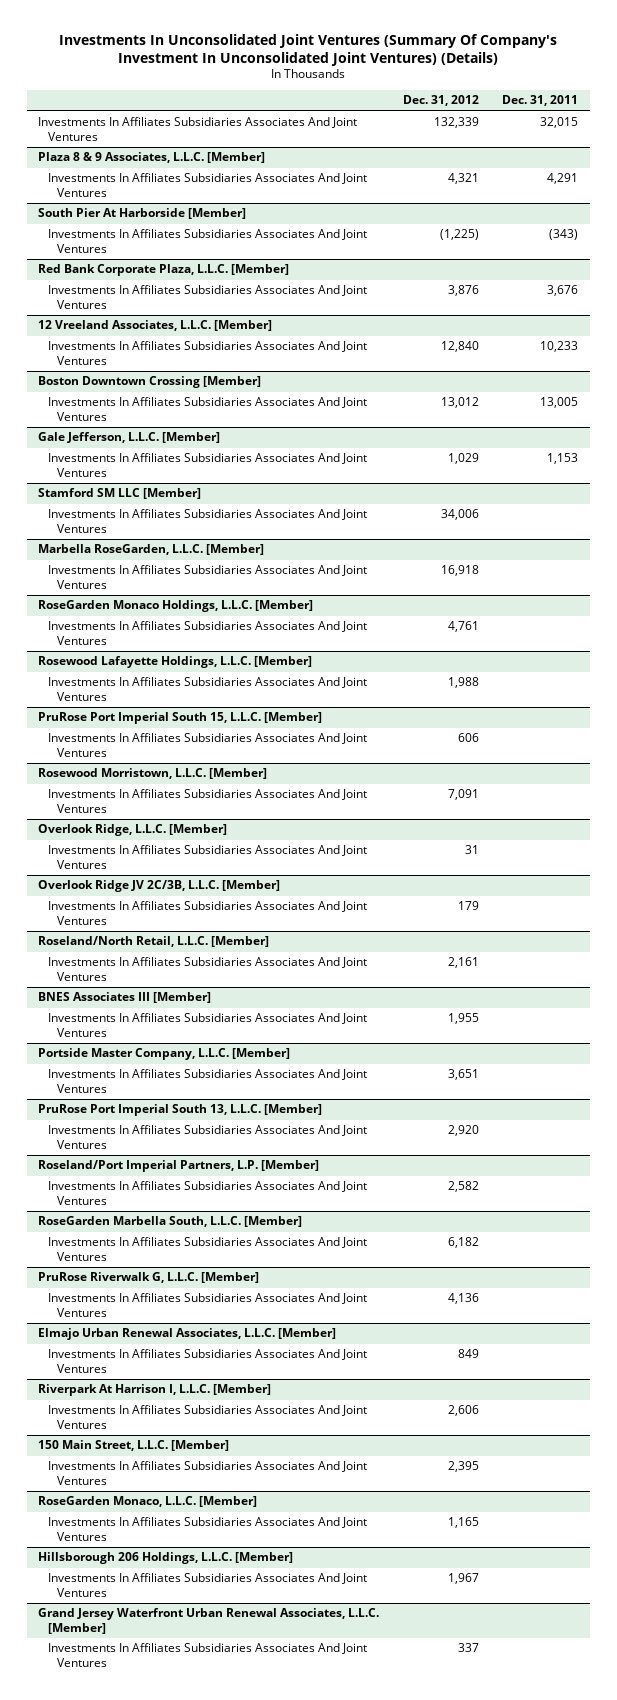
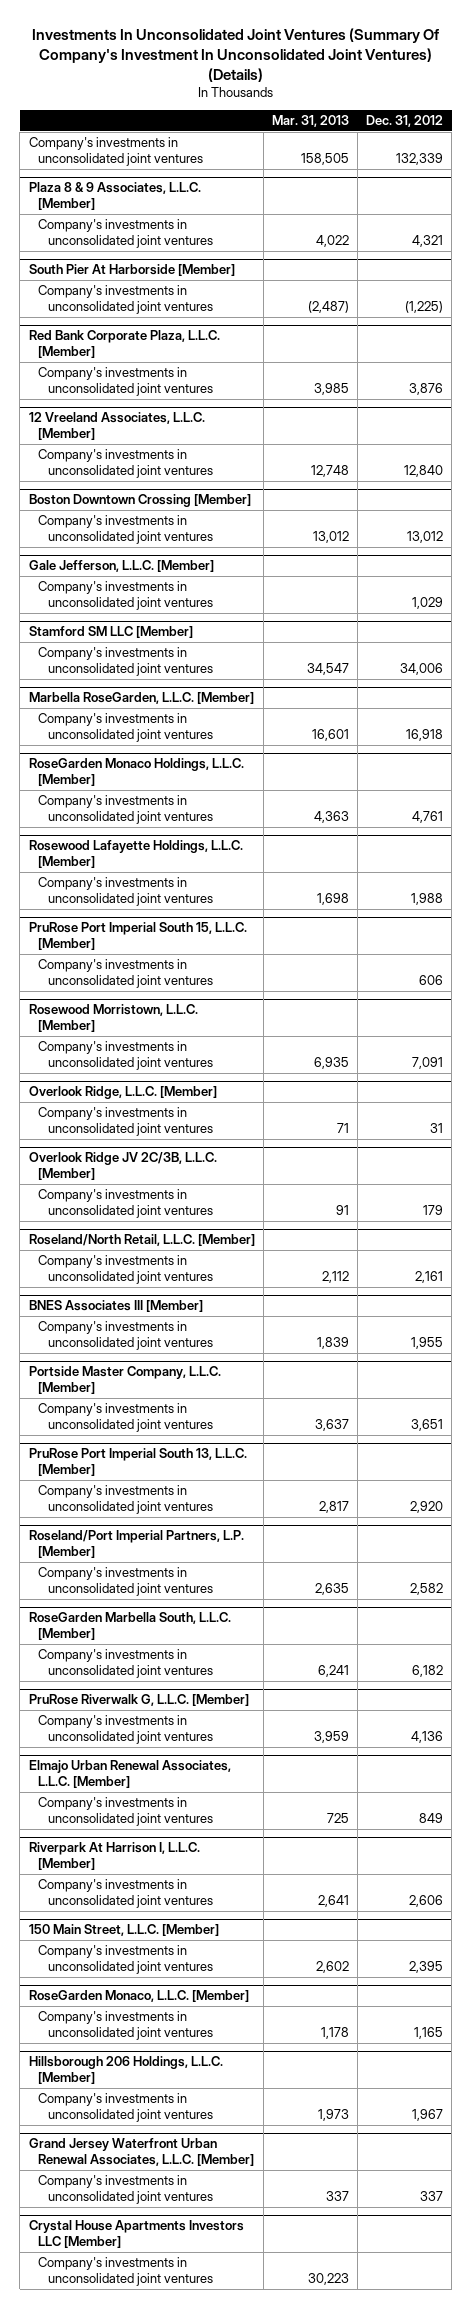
- | Dec. 31, 2012 | Dec. 31, 2011
+ | Mar. 31, 2013 | Dec. 31, 2012
- Investments In Affiliates Subsidiaries Associates And Joint Ventures | 132,339 | 32,015
+ Company's investments in unconsolidated joint ventures | 158,505 | 132,339
@ Plaza 8 & 9 Associates, L.L.C. [Member]
- Investments In Affiliates Subsidiaries Associates And Joint Ventures | 4,321 | 4,291
+ Company's investments in unconsolidated joint ventures | 4,022 | 4,321
@ South Pier At Harborside [Member]
- Investments In Affiliates Subsidiaries Associates And Joint Ventures | (1,225) | (343)
+ Company's investments in unconsolidated joint ventures | (2,487) | (1,225)
@ Red Bank Corporate Plaza, L.L.C. [Member]
- Investments In Affiliates Subsidiaries Associates And Joint Ventures | 3,876 | 3,676
+ Company's investments in unconsolidated joint ventures | 3,985 | 3,876
@ 12 Vreeland Associates, L.L.C. [Member]
- Investments In Affiliates Subsidiaries Associates And Joint Ventures | 12,840 | 10,233
+ Company's investments in unconsolidated joint ventures | 12,748 | 12,840
@ Boston Downtown Crossing [Member]
- Investments In Affiliates Subsidiaries Associates And Joint Ventures | 13,012 | 13,005
+ Company's investments in unconsolidated joint ventures | 13,012 | 13,012
@ Gale Jefferson, L.L.C. [Member]
- Investments In Affiliates Subsidiaries Associates And Joint Ventures | 1,029 | 1,153
+ Company's investments in unconsolidated joint ventures | | 1,029
@ Stamford SM LLC [Member]
- Investments In Affiliates Subsidiaries Associates And Joint Ventures | 34,006 |
+ Company's investments in unconsolidated joint ventures | 34,547 | 34,006
@ Marbella RoseGarden, L.L.C. [Member]
- Investments In Affiliates Subsidiaries Associates And Joint Ventures | 16,918 |
+ Company's investments in unconsolidated joint ventures | 16,601 | 16,918
@ RoseGarden Monaco Holdings, L.L.C. [Member]
- Investments In Affiliates Subsidiaries Associates And Joint Ventures | 4,761 |
+ Company's investments in unconsolidated joint ventures | 4,363 | 4,761
@ Rosewood Lafayette Holdings, L.L.C. [Member]
- Investments In Affiliates Subsidiaries Associates And Joint Ventures | 1,988 |
+ Company's investments in unconsolidated joint ventures | 1,698 | 1,988
@ PruRose Port Imperial South 15, L.L.C. [Member]
- Investments In Affiliates Subsidiaries Associates And Joint Ventures | 606 |
+ Company's investments in unconsolidated joint ventures | | 606
@ Rosewood Morristown, L.L.C. [Member]
- Investments In Affiliates Subsidiaries Associates And Joint Ventures | 7,091 |
+ Company's investments in unconsolidated joint ventures | 6,935 | 7,091
@ Overlook Ridge, L.L.C. [Member]
- Investments In Affiliates Subsidiaries Associates And Joint Ventures | 31 |
+ Company's investments in unconsolidated joint ventures | 71 | 31
@ Overlook Ridge JV 2C/3B, L.L.C. [Member]
- Investments In Affiliates Subsidiaries Associates And Joint Ventures | 179 |
+ Company's investments in unconsolidated joint ventures | 91 | 179
@ Roseland/North Retail, L.L.C. [Member]
- Investments In Affiliates Subsidiaries Associates And Joint Ventures | 2,161 |
+ Company's investments in unconsolidated joint ventures | 2,112 | 2,161
@ BNES Associates III [Member]
- Investments In Affiliates Subsidiaries Associates And Joint Ventures | 1,955 |
+ Company's investments in unconsolidated joint ventures | 1,839 | 1,955
@ Portside Master Company, L.L.C. [Member]
- Investments In Affiliates Subsidiaries Associates And Joint Ventures | 3,651 |
+ Company's investments in unconsolidated joint ventures | 3,637 | 3,651
@ PruRose Port Imperial South 13, L.L.C. [Member]
- Investments In Affiliates Subsidiaries Associates And Joint Ventures | 2,920 |
+ Company's investments in unconsolidated joint ventures | 2,817 | 2,920
@ Roseland/Port Imperial Partners, L.P. [Member]
- Investments In Affiliates Subsidiaries Associates And Joint Ventures | 2,582 |
+ Company's investments in unconsolidated joint ventures | 2,635 | 2,582
@ RoseGarden Marbella South, L.L.C. [Member]
- Investments In Affiliates Subsidiaries Associates And Joint Ventures | 6,182 |
+ Company's investments in unconsolidated joint ventures | 6,241 | 6,182
@ PruRose Riverwalk G, L.L.C. [Member]
- Investments In Affiliates Subsidiaries Associates And Joint Ventures | 4,136 |
+ Company's investments in unconsolidated joint ventures | 3,959 | 4,136
@ Elmajo Urban Renewal Associates, L.L.C. [Member]
- Investments In Affiliates Subsidiaries Associates And Joint Ventures | 849 |
+ Company's investments in unconsolidated joint ventures | 725 | 849
@ Riverpark At Harrison I, L.L.C. [Member]
- Investments In Affiliates Subsidiaries Associates And Joint Ventures | 2,606 |
+ Company's investments in unconsolidated joint ventures | 2,641 | 2,606
@ 150 Main Street, L.L.C. [Member]
- Investments In Affiliates Subsidiaries Associates And Joint Ventures | 2,395 |
+ Company's investments in unconsolidated joint ventures | 2,602 | 2,395
@ RoseGarden Monaco, L.L.C. [Member]
- Investments In Affiliates Subsidiaries Associates And Joint Ventures | 1,165 |
+ Company's investments in unconsolidated joint ventures | 1,178 | 1,165
@ Hillsborough 206 Holdings, L.L.C. [Member]
- Investments In Affiliates Subsidiaries Associates And Joint Ventures | 1,967 |
+ Company's investments in unconsolidated joint ventures | 1,973 | 1,967
@ Grand Jersey Waterfront Urban Renewal Associates, L.L.C. [Member]
- Investments In Affiliates Subsidiaries Associates And Joint Ventures | 337 |
+ Company's investments in unconsolidated joint ventures | 337 | 337
+ Crystal House Apartments Investors LLC [Member]
+ Company's investments in unconsolidated joint ventures | 30,223 |

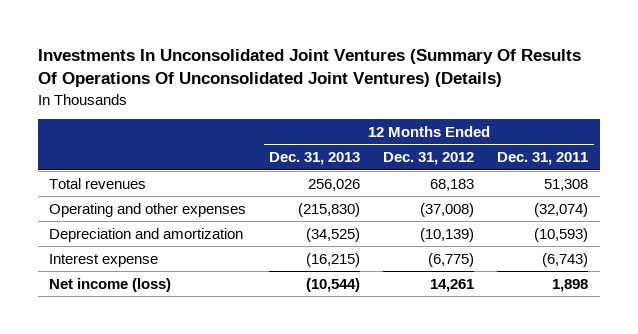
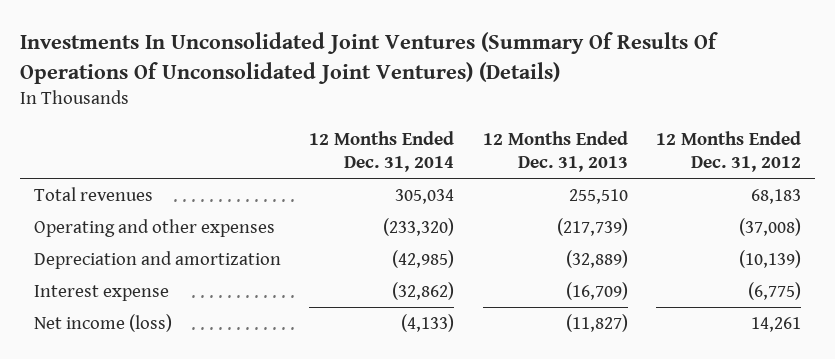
- | 12 Months Ended Dec. 31, 2013 | 12 Months Ended Dec. 31, 2012 | 12 Months Ended Dec. 31, 2011
+ | 12 Months Ended Dec. 31, 2014 | 12 Months Ended Dec. 31, 2013 | 12 Months Ended Dec. 31, 2012
- Total revenues | 256,026 | 68,183 | 51,308
- Operating and other expenses | (215,830) | (37,008) | (32,074)
- Depreciation and amortization | (34,525) | (10,139) | (10,593)
- Interest expense | (16,215) | (6,775) | (6,743)
- Net income (loss) | (10,544) | 14,261 | 1,898
+ Total revenues | 305,034 | 255,510 | 68,183
+ Operating and other expenses | (233,320) | (217,739) | (37,008)
+ Depreciation and amortization | (42,985) | (32,889) | (10,139)
+ Interest expense | (32,862) | (16,709) | (6,775)
+ Net income (loss) | (4,133) | (11,827) | 14,261

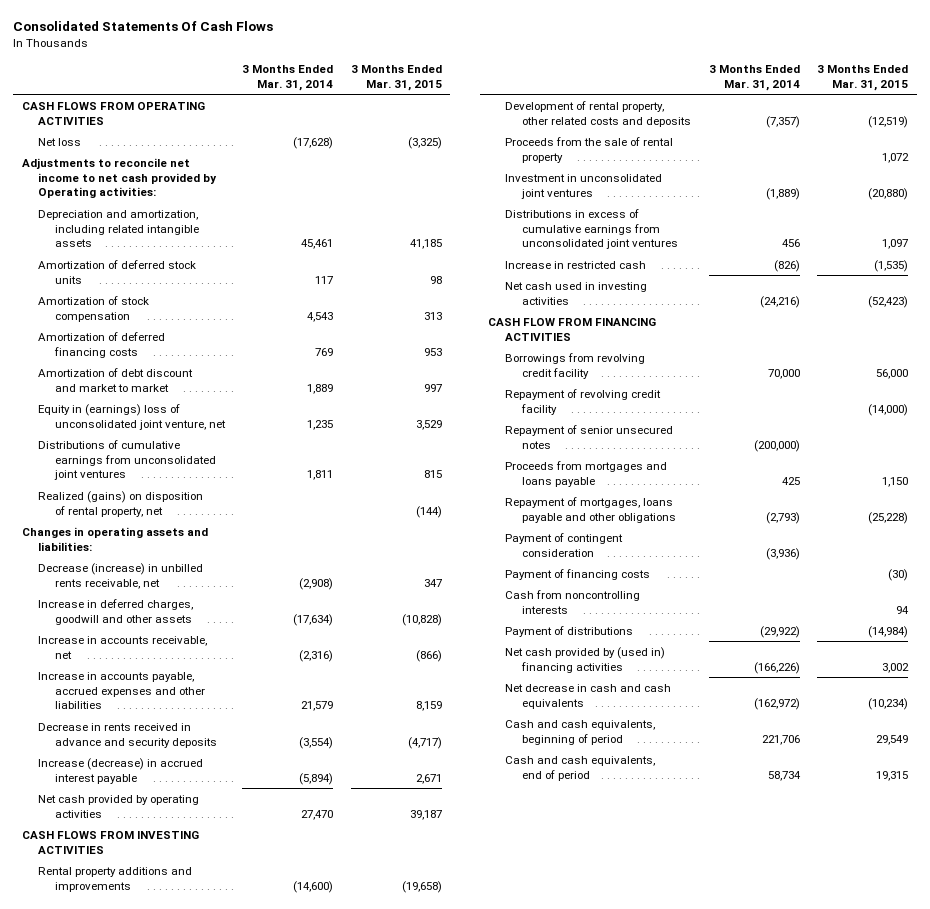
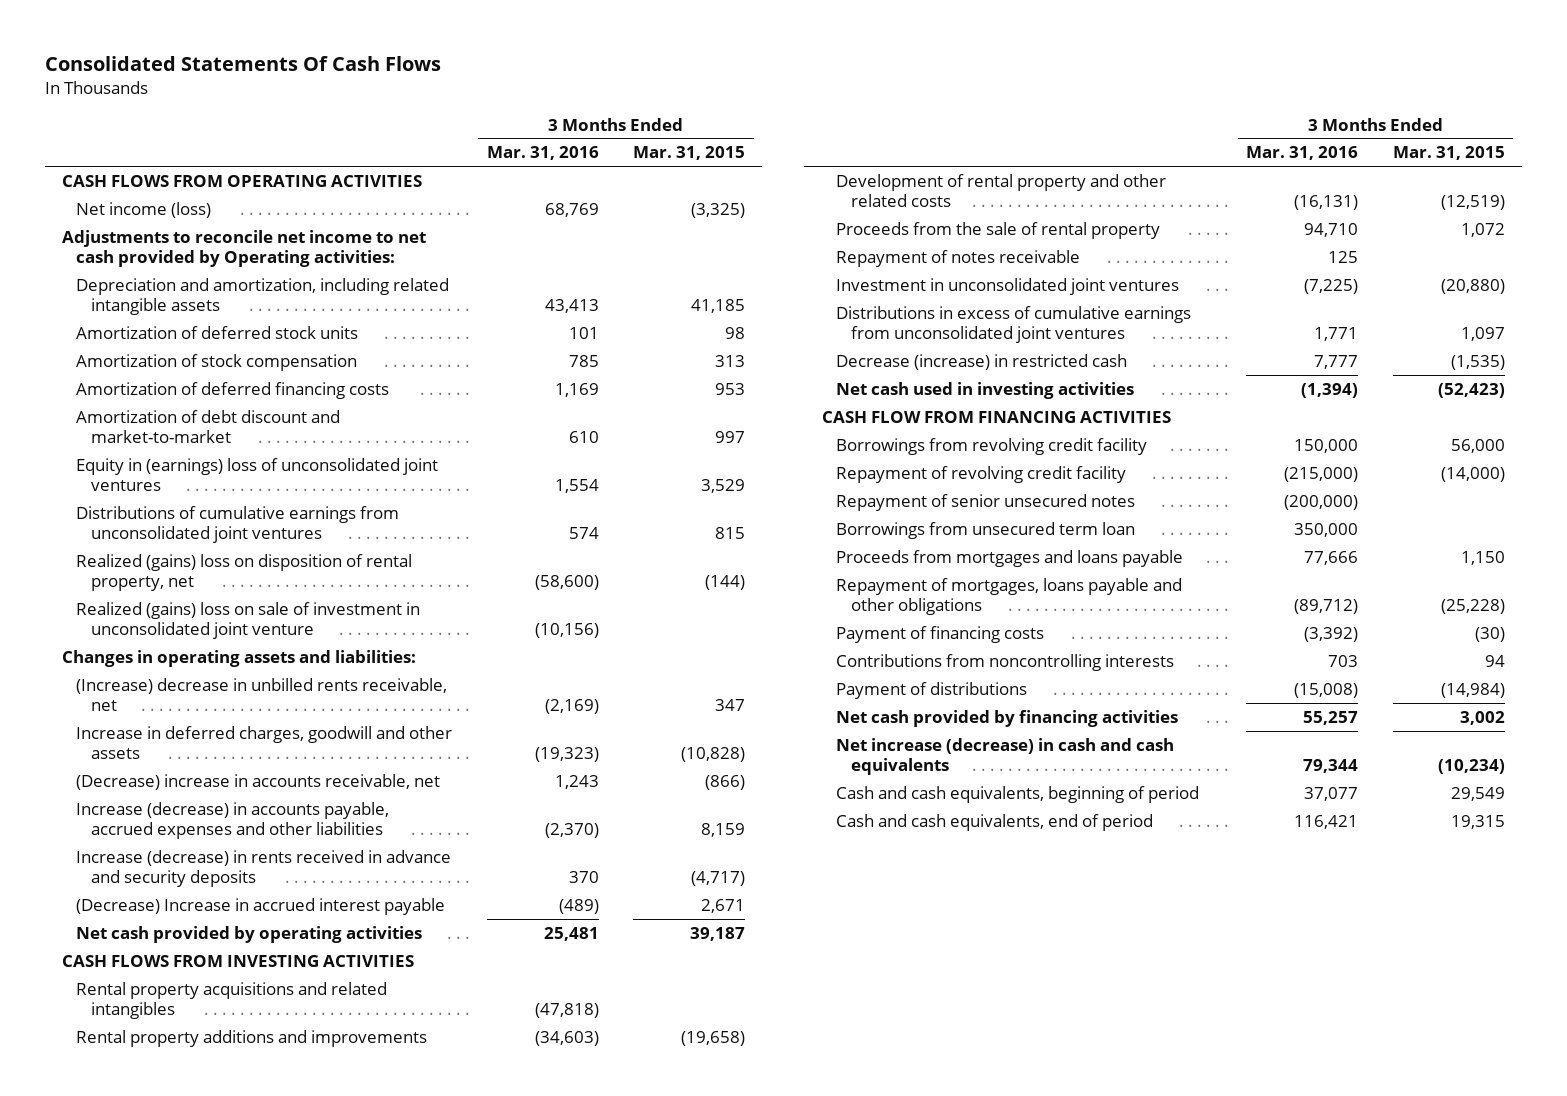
- | 3 Months Ended Mar. 31, 2014 | 3 Months Ended Mar. 31, 2015
+ | 3 Months Ended Mar. 31, 2016 | 3 Months Ended Mar. 31, 2015
- Net loss | (17,628) | (3,325)
+ Net income (loss) | 68,769 | (3,325)
- Amortization of debt discount and market to market | 1,889 | 997
- Equity in (earnings) loss of unconsolidated joint venture, net | 1,235 | 3,529
+ Amortization of debt discount and market-to-market | 610 | 997
+ Equity in (earnings) loss of unconsolidated joint ventures | 1,554 | 3,529
- Realized (gains) on disposition of rental property, net | | (144)
+ Realized (gains) loss on disposition of rental property, net | (58,600) | (144)
+ Realized (gains) loss on sale of investment in unconsolidated joint venture | (10,156) |
- Decrease (increase) in unbilled rents receivable, net | (2,908) | 347
+ (Increase) decrease in unbilled rents receivable, net | (2,169) | 347
- Increase in accounts receivable, net | (2,316) | (866)
- Increase in accounts payable, accrued expenses and other liabilities | 21,579 | 8,159
- Decrease in rents received in advance and security deposits | (3,554) | (4,717)
- Increase (decrease) in accrued interest payable | (5,894) | 2,671
+ (Decrease) increase in accounts receivable, net | 1,243 | (866)
+ Increase (decrease) in accounts payable, accrued expenses and other liabilities | (2,370) | 8,159
+ Increase (decrease) in rents received in advance and security deposits | 370 | (4,717)
+ (Decrease) Increase in accrued interest payable | (489) | 2,671
+ Rental property acquisitions and related intangibles | (47,818) |
- Development of rental property, other related costs and deposits | (7,357) | (12,519)
+ Development of rental property and other related costs | (16,131) | (12,519)
+ Repayment of notes receivable | 125 |
- Increase in restricted cash | (826) | (1,535)
+ Decrease (increase) in restricted cash | 7,777 | (1,535)
+ Borrowings from unsecured term loan | 350,000 |
- Payment of contingent consideration | (3,936) |
- Cash from noncontrolling interests | | 94
+ Contributions from noncontrolling interests | 703 | 94
- Net cash provided by (used in) financing activities | (166,226) | 3,002
- Net decrease in cash and cash equivalents | (162,972) | (10,234)
+ Net cash provided by financing activities | 55,257 | 3,002
+ Net increase (decrease) in cash and cash equivalents | 79,344 | (10,234)

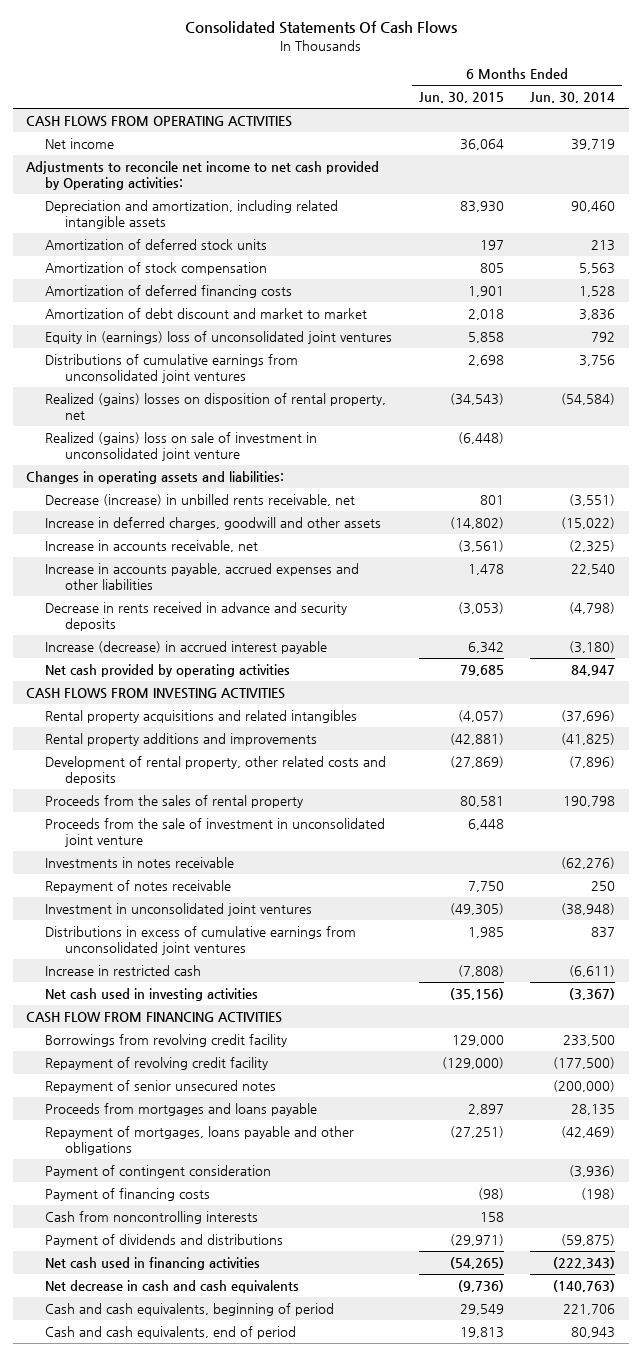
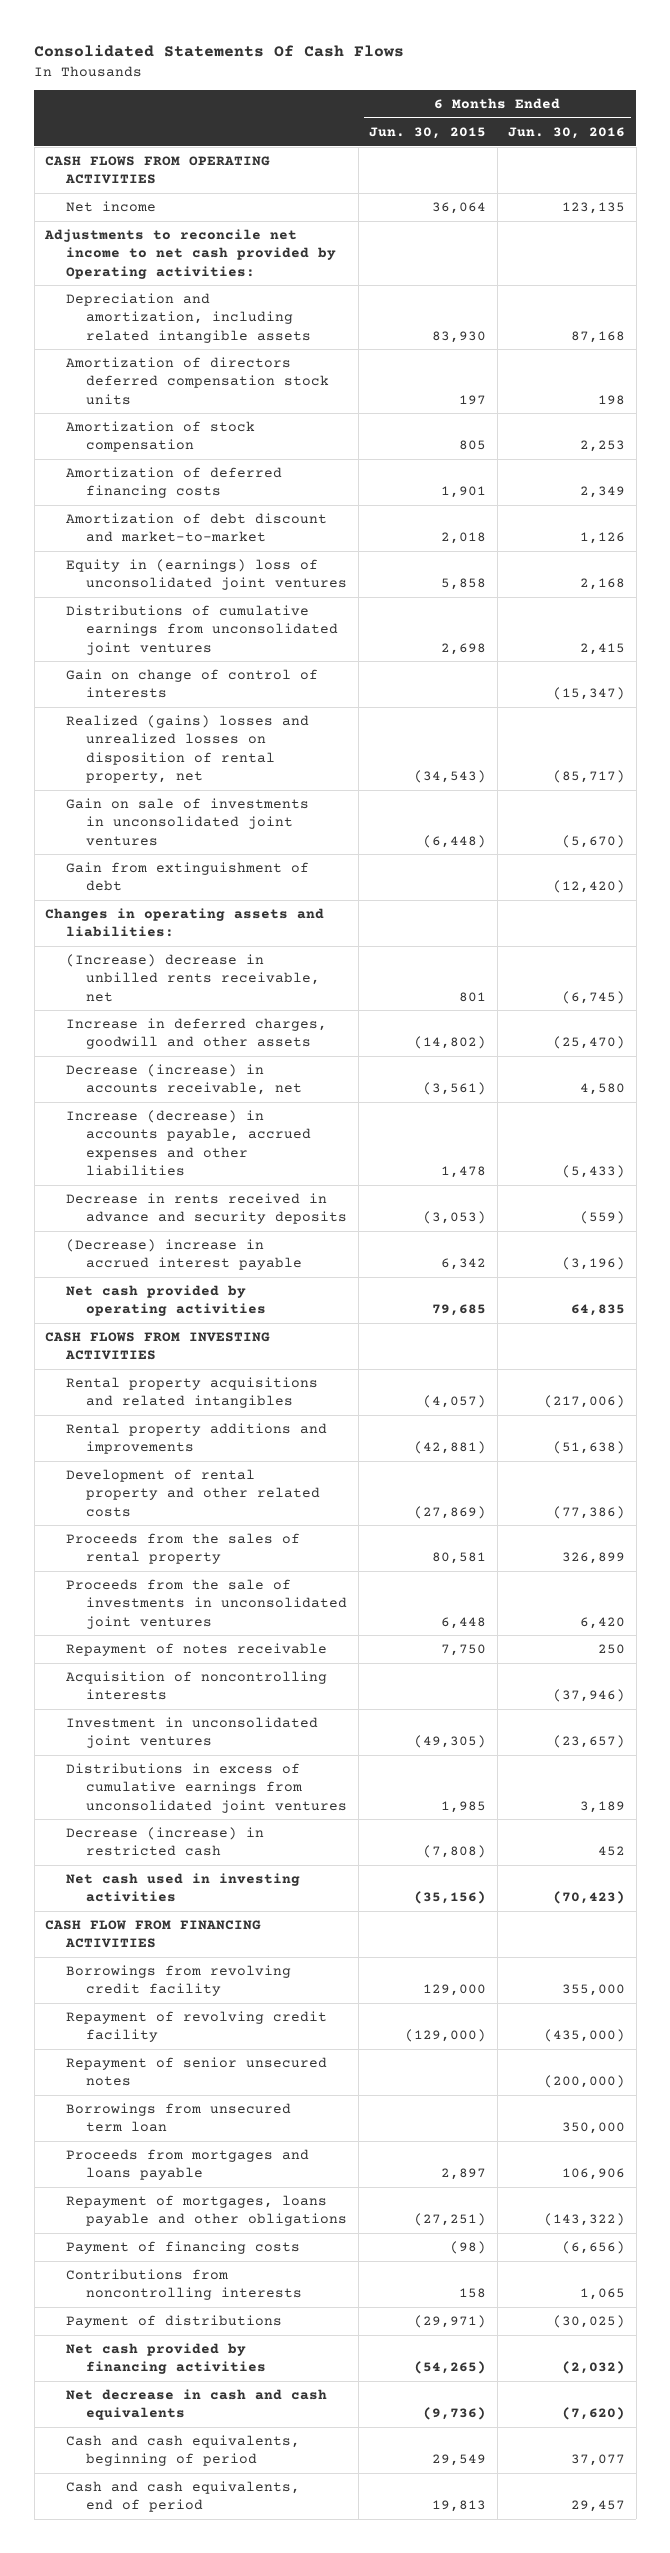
- | 6 Months Ended Jun. 30, 2015 | 6 Months Ended Jun. 30, 2014
+ | 6 Months Ended Jun. 30, 2015 | 6 Months Ended Jun. 30, 2016
- Amortization of deferred stock units | 197 | 213
+ Amortization of directors deferred compensation stock units | 197 | 198
- Amortization of debt discount and market to market | 2,018 | 3,836
+ Amortization of debt discount and market-to-market | 2,018 | 1,126
- Realized (gains) losses on disposition of rental property, net | (34,543) | (54,584)
- Realized (gains) loss on sale of investment in unconsolidated joint venture | (6,448) |
+ Gain on change of control of interests | | (15,347)
+ Realized (gains) losses and unrealized losses on disposition of rental property, net | (34,543) | (85,717)
+ Gain on sale of investments in unconsolidated joint ventures | (6,448) | (5,670)
+ Gain from extinguishment of debt | | (12,420)
- Decrease (increase) in unbilled rents receivable, net | 801 | (3,551)
+ (Increase) decrease in unbilled rents receivable, net | 801 | (6,745)
- Increase in accounts receivable, net | (3,561) | (2,325)
- Increase in accounts payable, accrued expenses and other liabilities | 1,478 | 22,540
+ Decrease (increase) in accounts receivable, net | (3,561) | 4,580
+ Increase (decrease) in accounts payable, accrued expenses and other liabilities | 1,478 | (5,433)
- Increase (decrease) in accrued interest payable | 6,342 | (3,180)
+ (Decrease) increase in accrued interest payable | 6,342 | (3,196)
- Development of rental property, other related costs and deposits | (27,869) | (7,896)
+ Development of rental property and other related costs | (27,869) | (77,386)
- Proceeds from the sale of investment in unconsolidated joint venture | 6,448 |
- Investments in notes receivable | | (62,276)
+ Proceeds from the sale of investments in unconsolidated joint ventures | 6,448 | 6,420
+ Acquisition of noncontrolling interests | | (37,946)
- Increase in restricted cash | (7,808) | (6,611)
+ Decrease (increase) in restricted cash | (7,808) | 452
+ Borrowings from unsecured term loan | | 350,000
- Payment of contingent consideration | | (3,936)
- Cash from noncontrolling interests | 158 |
- Payment of dividends and distributions | (29,971) | (59,875)
- Net cash used in financing activities | (54,265) | (222,343)
+ Contributions from noncontrolling interests | 158 | 1,065
+ Payment of distributions | (29,971) | (30,025)
+ Net cash provided by financing activities | (54,265) | (2,032)

